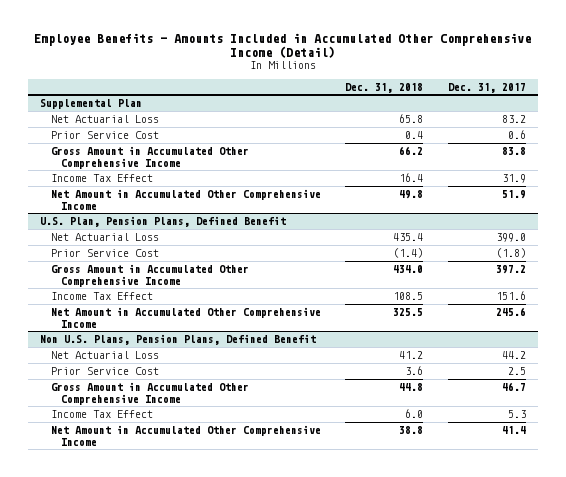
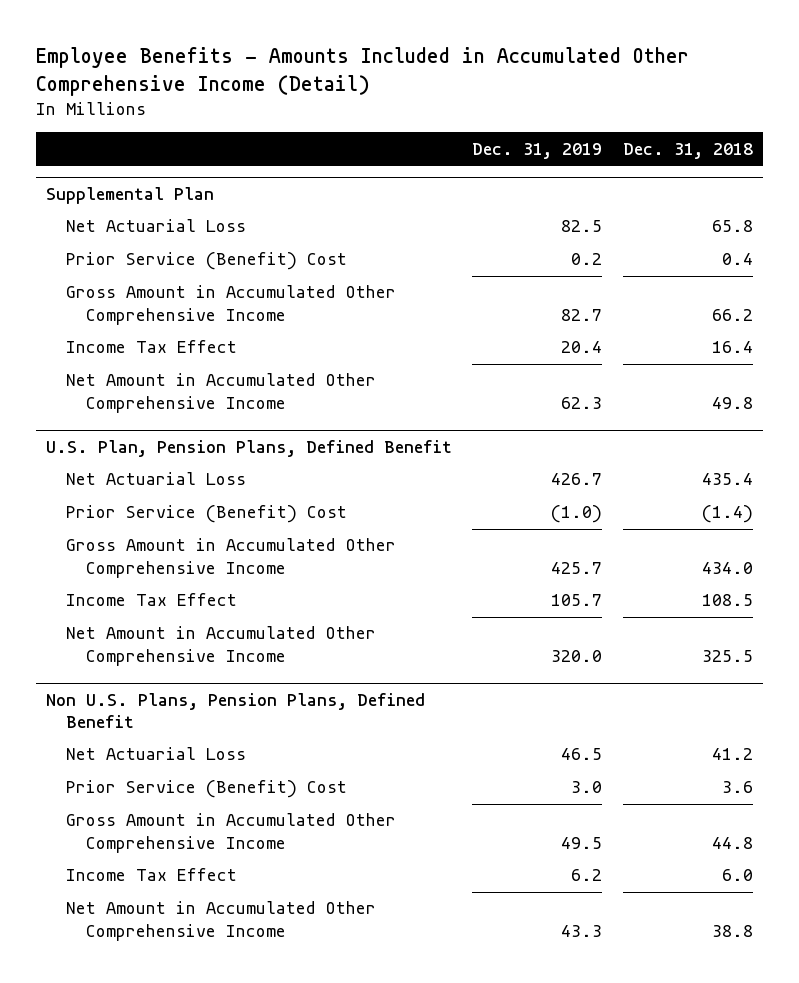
- | Dec. 31, 2018 | Dec. 31, 2017
+ | Dec. 31, 2019 | Dec. 31, 2018
@ Supplemental Plan
- Prior Service Cost | 0.4 | 0.6
+ Prior Service (Benefit) Cost | 0.2 | 0.4
@ U.S. Plan, Pension Plans, Defined Benefit
- Prior Service Cost | (1.4) | (1.8)
+ Prior Service (Benefit) Cost | (1.0) | (1.4)
@ Non U.S. Plans, Pension Plans, Defined Benefit
- Prior Service Cost | 3.6 | 2.5
+ Prior Service (Benefit) Cost | 3.0 | 3.6

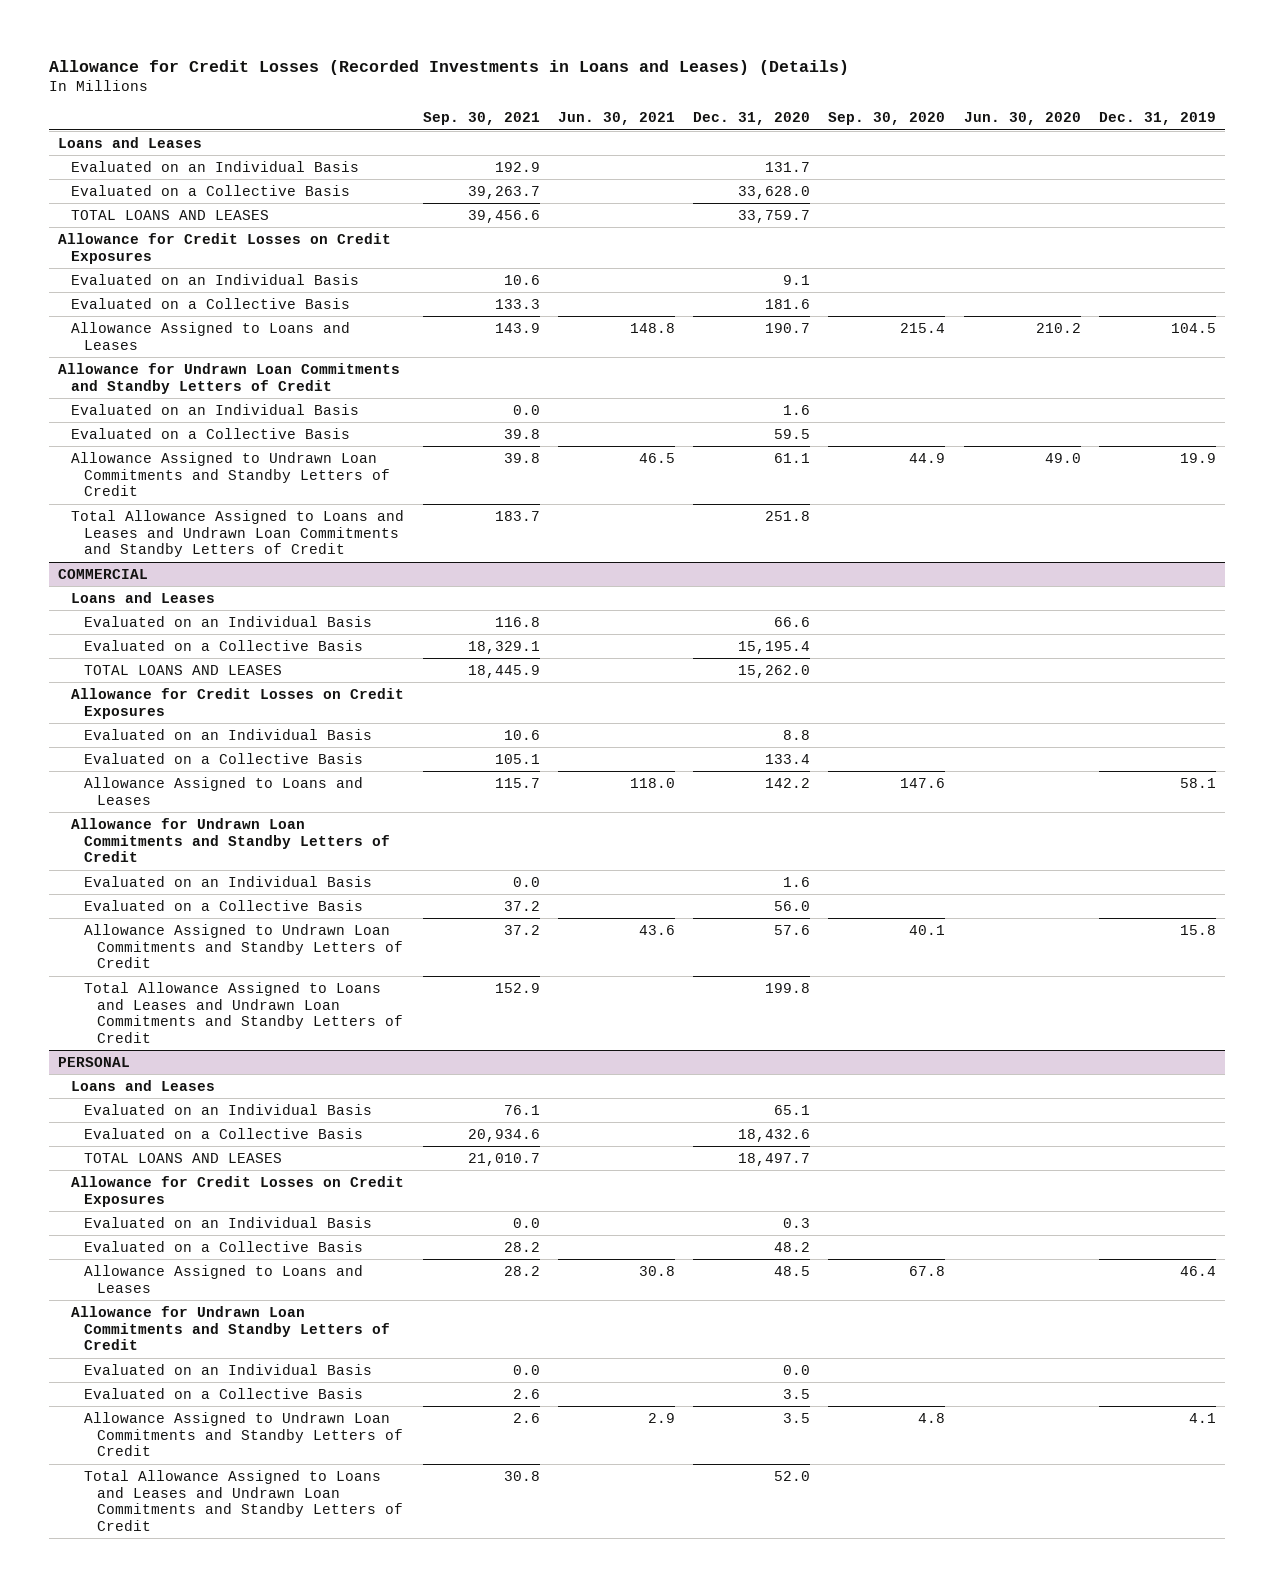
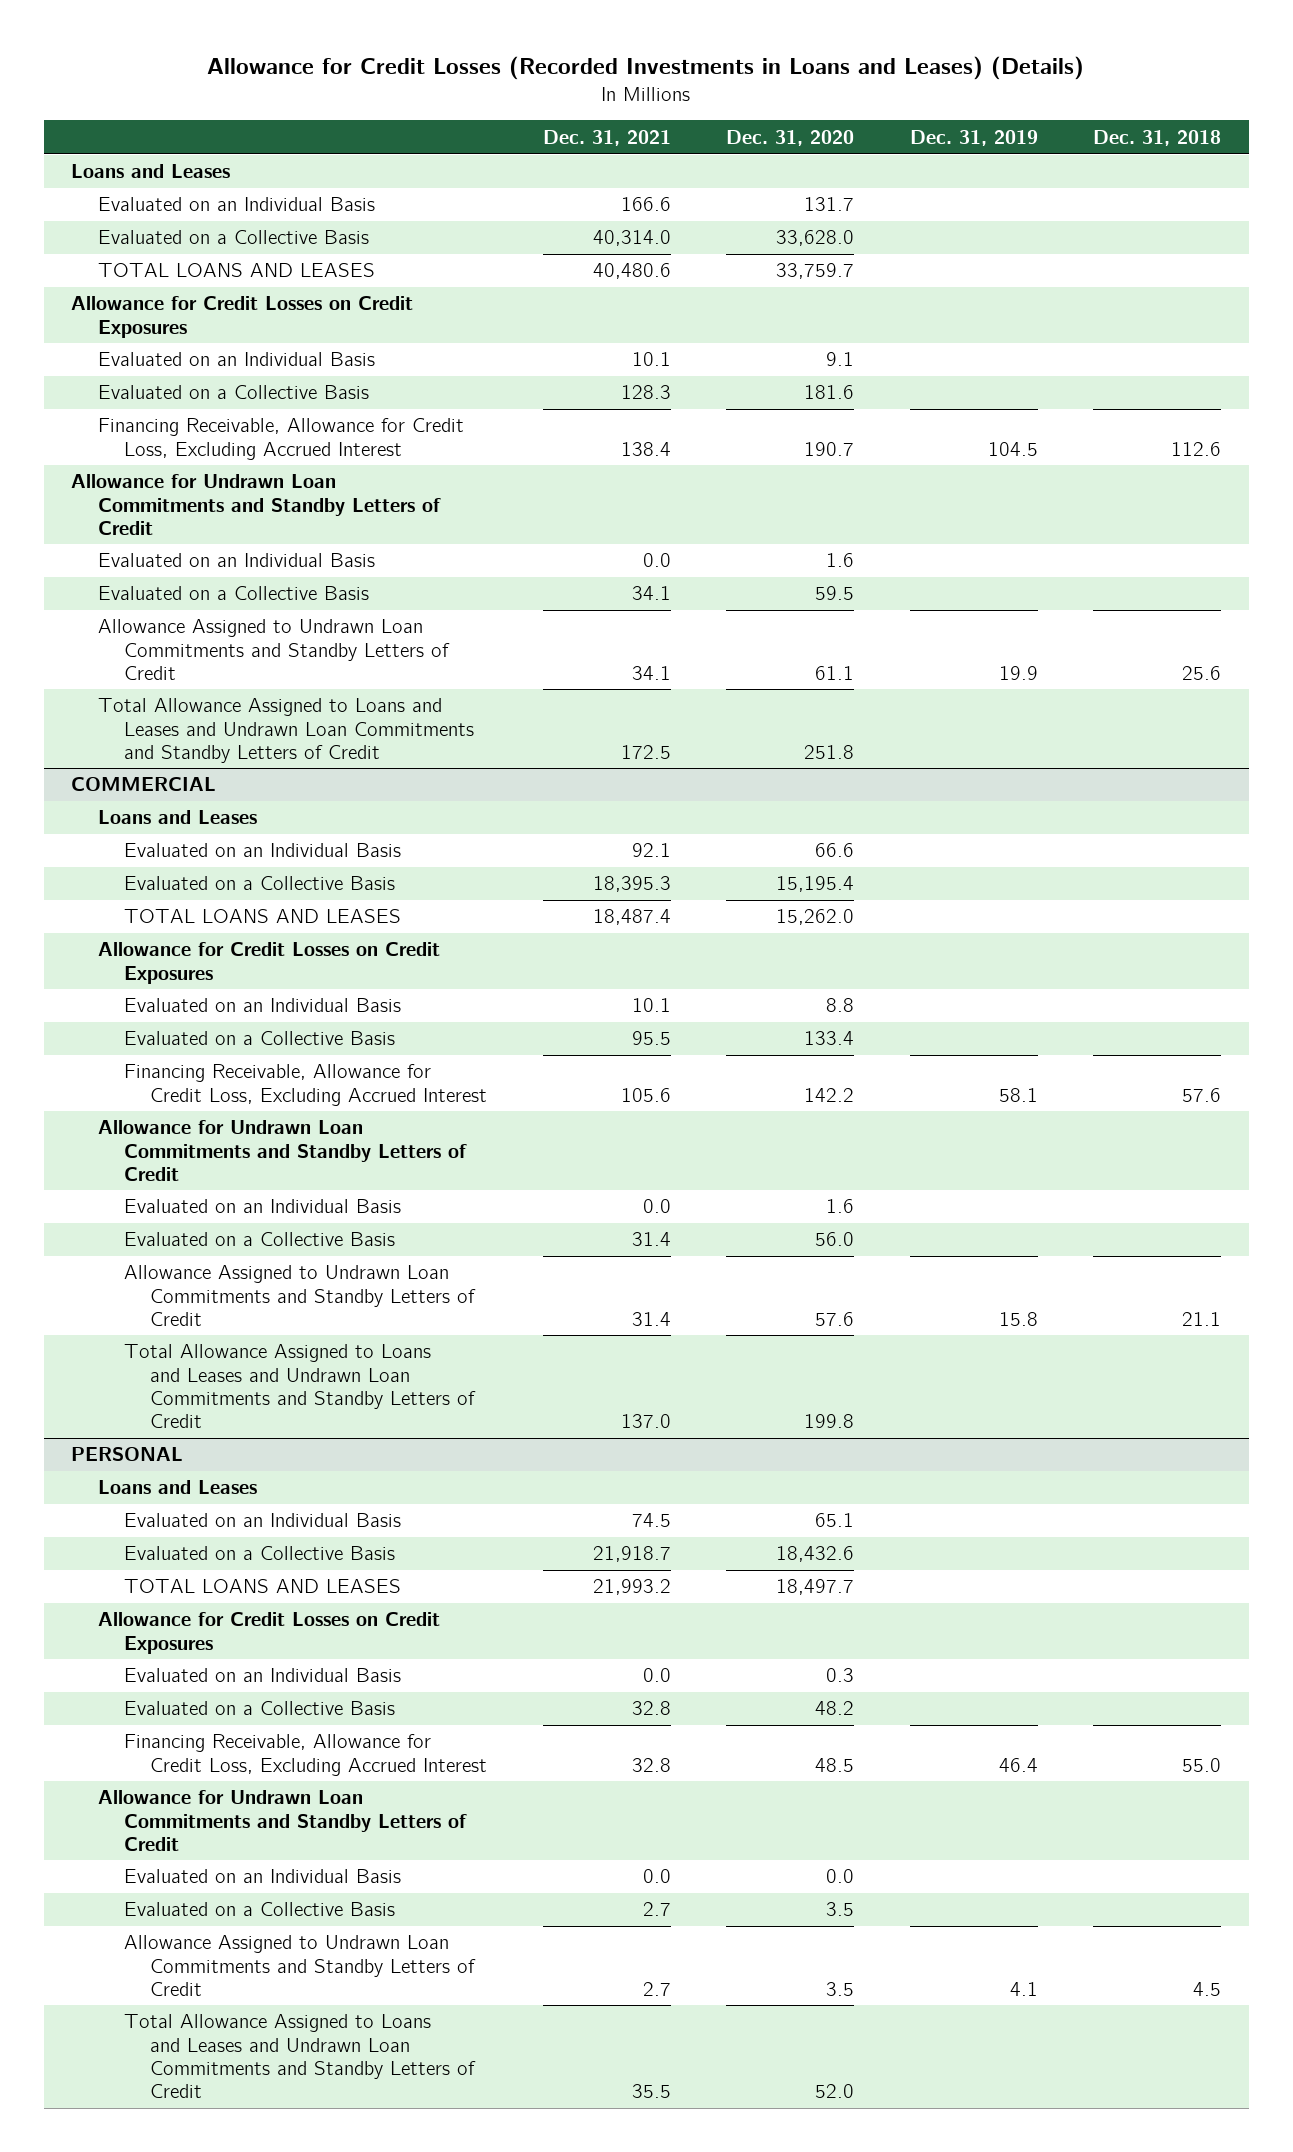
- | Sep. 30, 2021 | Jun. 30, 2021 | Dec. 31, 2020 | Sep. 30, 2020 | Jun. 30, 2020 | Dec. 31, 2019
+ | Dec. 31, 2021 | Dec. 31, 2020 | Dec. 31, 2019 | Dec. 31, 2018
- Allowance Assigned to Loans and Leases | 143.9 | 148.8 | 190.7 | 215.4 | 210.2 | 104.5
+ Financing Receivable, Allowance for Credit Loss, Excluding Accrued Interest | 138.4 | 190.7 | 104.5 | 112.6
@ COMMERCIAL
- Allowance Assigned to Loans and Leases | 115.7 | 118.0 | 142.2 | 147.6 | | 58.1
+ Financing Receivable, Allowance for Credit Loss, Excluding Accrued Interest | 105.6 | 142.2 | 58.1 | 57.6
@ PERSONAL
- Allowance Assigned to Loans and Leases | 28.2 | 30.8 | 48.5 | 67.8 | | 46.4
+ Financing Receivable, Allowance for Credit Loss, Excluding Accrued Interest | 32.8 | 48.5 | 46.4 | 55.0

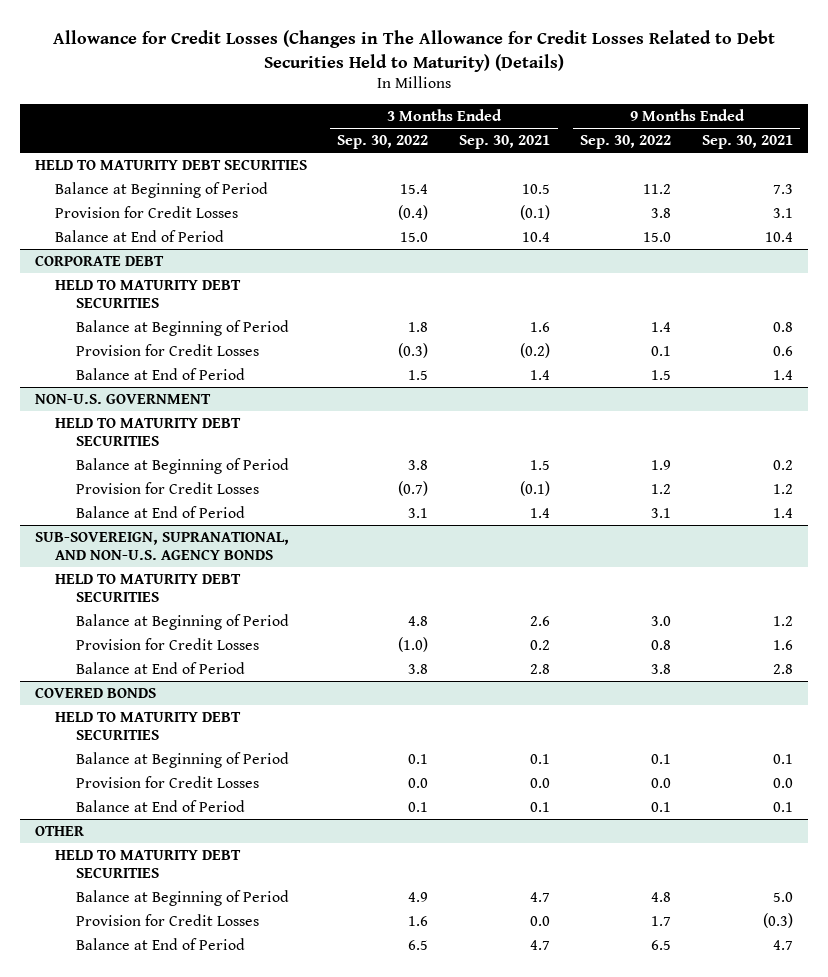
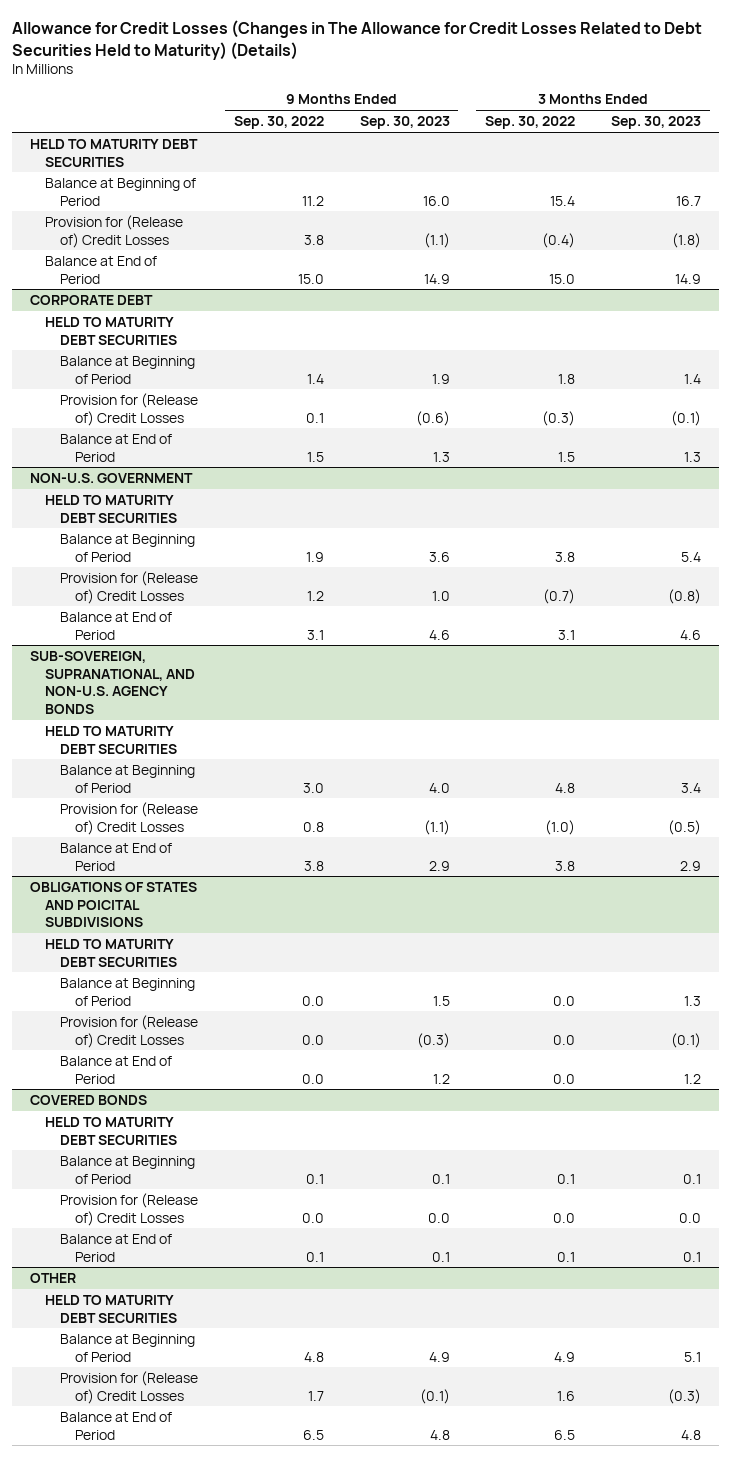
- | 3 Months Ended Sep. 30, 2022 | 3 Months Ended Sep. 30, 2021 | 9 Months Ended Sep. 30, 2022 | 9 Months Ended Sep. 30, 2021
+ | 9 Months Ended Sep. 30, 2022 | 9 Months Ended Sep. 30, 2023 | 3 Months Ended Sep. 30, 2022 | 3 Months Ended Sep. 30, 2023
- Provision for Credit Losses | (0.4) | (0.1) | 3.8 | 3.1
+ Provision for (Release of) Credit Losses | 3.8 | (1.1) | (0.4) | (1.8)
@ CORPORATE DEBT
- Provision for Credit Losses | (0.3) | (0.2) | 0.1 | 0.6
+ Provision for (Release of) Credit Losses | 0.1 | (0.6) | (0.3) | (0.1)
@ NON-U.S. GOVERNMENT
- Provision for Credit Losses | (0.7) | (0.1) | 1.2 | 1.2
+ Provision for (Release of) Credit Losses | 1.2 | 1.0 | (0.7) | (0.8)
@ SUB-SOVEREIGN, SUPRANATIONAL, AND NON-U.S. AGENCY BONDS
- Provision for Credit Losses | (1.0) | 0.2 | 0.8 | 1.6
+ Provision for (Release of) Credit Losses | 0.8 | (1.1) | (1.0) | (0.5)
+ OBLIGATIONS OF STATES AND POICITAL SUBDIVISIONS
+ HELD TO MATURITY DEBT SECURITIES
+ Balance at Beginning of Period | 0.0 | 1.5 | 0.0 | 1.3
+ Provision for (Release of) Credit Losses | 0.0 | (0.3) | 0.0 | (0.1)
+ Balance at End of Period | 0.0 | 1.2 | 0.0 | 1.2
@ COVERED BONDS
- Provision for Credit Losses | 0.0 | 0.0 | 0.0 | 0.0
+ Provision for (Release of) Credit Losses | 0.0 | 0.0 | 0.0 | 0.0
@ OTHER
- Provision for Credit Losses | 1.6 | 0.0 | 1.7 | (0.3)
+ Provision for (Release of) Credit Losses | 1.7 | (0.1) | 1.6 | (0.3)

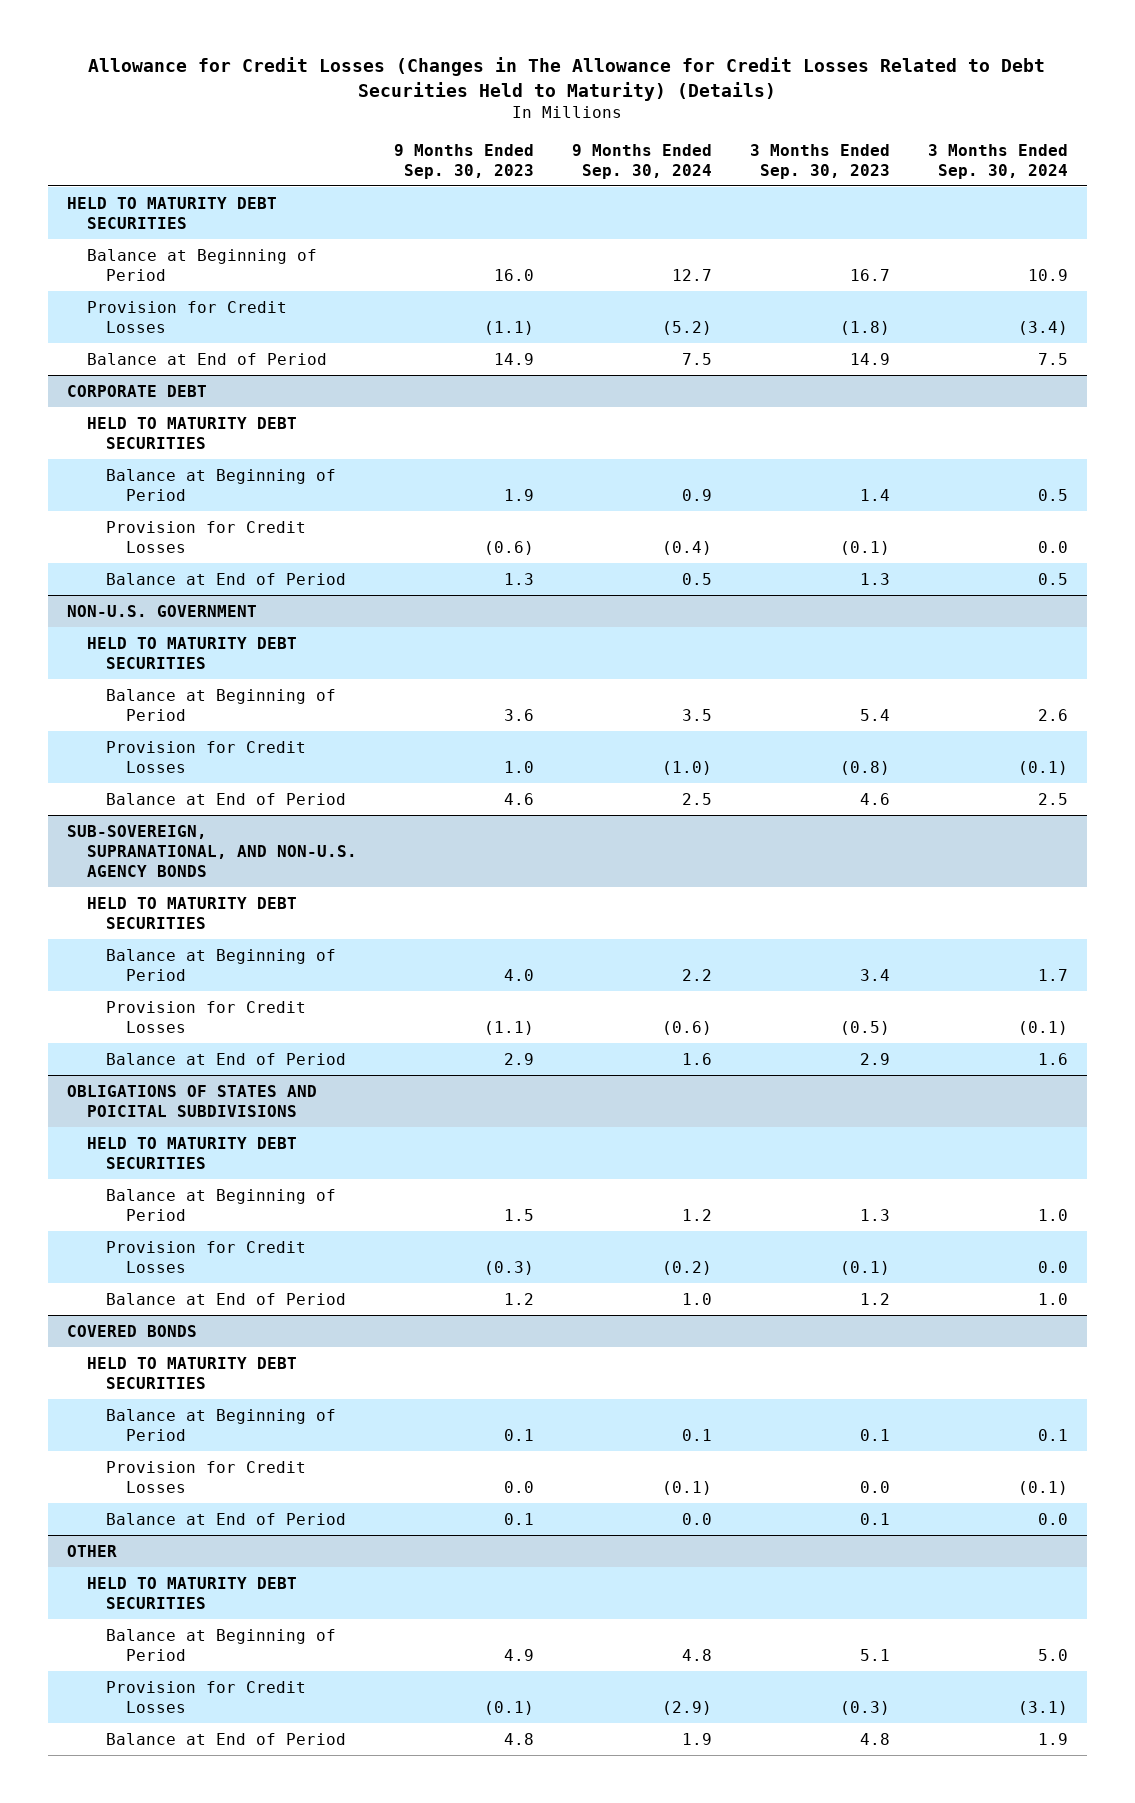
- | 9 Months Ended Sep. 30, 2022 | 9 Months Ended Sep. 30, 2023 | 3 Months Ended Sep. 30, 2022 | 3 Months Ended Sep. 30, 2023
+ | 9 Months Ended Sep. 30, 2023 | 9 Months Ended Sep. 30, 2024 | 3 Months Ended Sep. 30, 2023 | 3 Months Ended Sep. 30, 2024
- Provision for (Release of) Credit Losses | 3.8 | (1.1) | (0.4) | (1.8)
+ Provision for Credit Losses | (1.1) | (5.2) | (1.8) | (3.4)
@ CORPORATE DEBT
- Provision for (Release of) Credit Losses | 0.1 | (0.6) | (0.3) | (0.1)
+ Provision for Credit Losses | (0.6) | (0.4) | (0.1) | 0.0
@ NON-U.S. GOVERNMENT
- Provision for (Release of) Credit Losses | 1.2 | 1.0 | (0.7) | (0.8)
+ Provision for Credit Losses | 1.0 | (1.0) | (0.8) | (0.1)
@ SUB-SOVEREIGN, SUPRANATIONAL, AND NON-U.S. AGENCY BONDS
- Provision for (Release of) Credit Losses | 0.8 | (1.1) | (1.0) | (0.5)
+ Provision for Credit Losses | (1.1) | (0.6) | (0.5) | (0.1)
@ OBLIGATIONS OF STATES AND POICITAL SUBDIVISIONS
- Provision for (Release of) Credit Losses | 0.0 | (0.3) | 0.0 | (0.1)
+ Provision for Credit Losses | (0.3) | (0.2) | (0.1) | 0.0
@ COVERED BONDS
- Provision for (Release of) Credit Losses | 0.0 | 0.0 | 0.0 | 0.0
+ Provision for Credit Losses | 0.0 | (0.1) | 0.0 | (0.1)
@ OTHER
- Provision for (Release of) Credit Losses | 1.7 | (0.1) | 1.6 | (0.3)
+ Provision for Credit Losses | (0.1) | (2.9) | (0.3) | (3.1)

